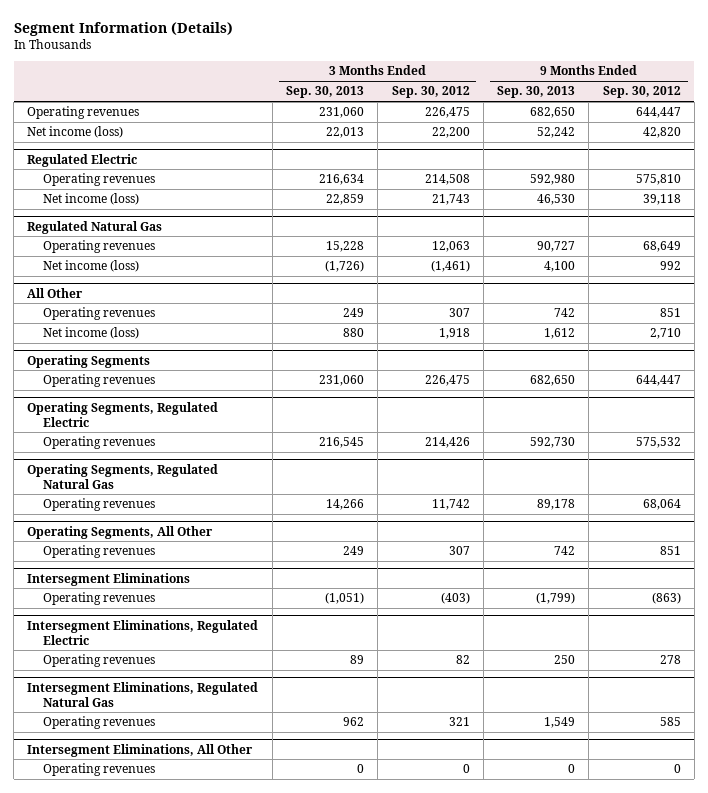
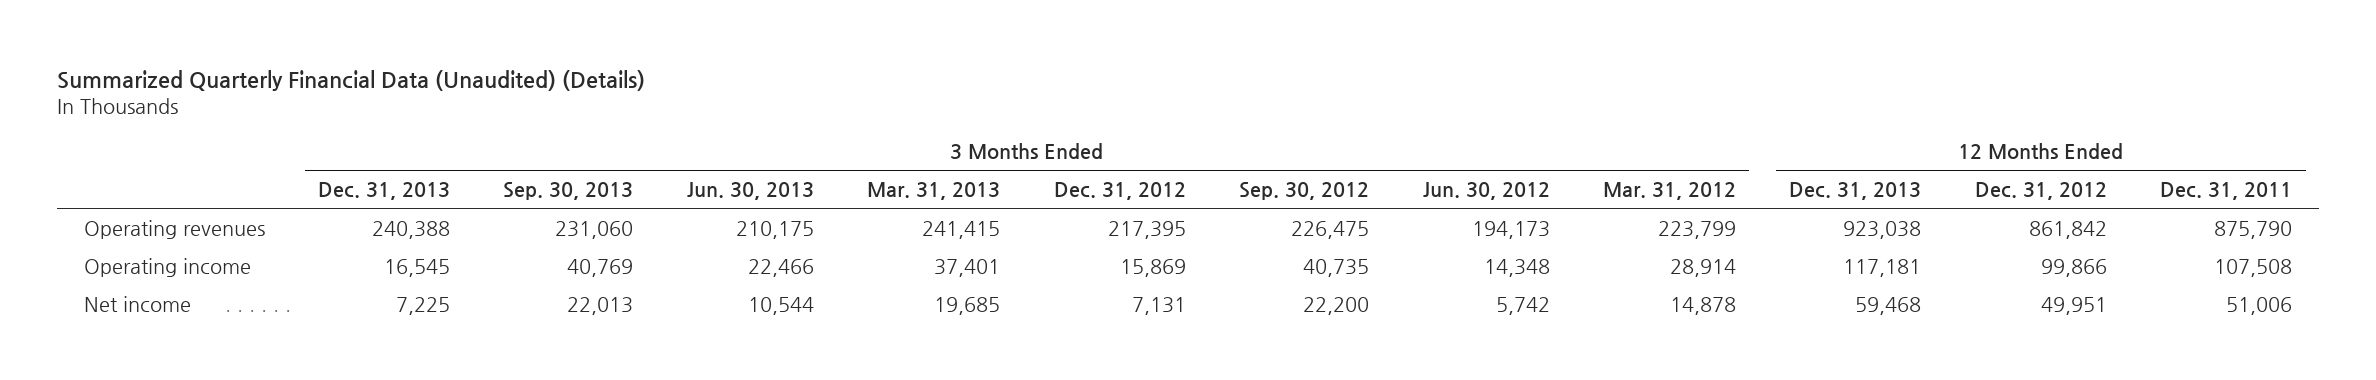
- Segment Information (Details)
+ Summarized Quarterly Financial Data (Unaudited) (Details)
- | 3 Months Ended Sep. 30, 2013 | 3 Months Ended Sep. 30, 2012 | 9 Months Ended Sep. 30, 2013 | 9 Months Ended Sep. 30, 2012
+ | 3 Months Ended Dec. 31, 2013 | 3 Months Ended Sep. 30, 2013 | 3 Months Ended Jun. 30, 2013 | 3 Months Ended Mar. 31, 2013 | 3 Months Ended Dec. 31, 2012 | 3 Months Ended Sep. 30, 2012 | 3 Months Ended Jun. 30, 2012 | 3 Months Ended Mar. 31, 2012 | 12 Months Ended Dec. 31, 2013 | 12 Months Ended Dec. 31, 2012 | 12 Months Ended Dec. 31, 2011
- Net income (loss) | 22,013 | 22,200 | 52,242 | 42,820
- Regulated Electric
- Operating revenues | 216,634 | 214,508 | 592,980 | 575,810
- Net income (loss) | 22,859 | 21,743 | 46,530 | 39,118
- Regulated Natural Gas
- Operating revenues | 15,228 | 12,063 | 90,727 | 68,649
- Net income (loss) | (1,726) | (1,461) | 4,100 | 992
- All Other
- Operating revenues | 249 | 307 | 742 | 851
- Net income (loss) | 880 | 1,918 | 1,612 | 2,710
- Operating Segments
- Operating revenues | 231,060 | 226,475 | 682,650 | 644,447
- Operating Segments, Regulated Electric
- Operating revenues | 216,545 | 214,426 | 592,730 | 575,532
- Operating Segments, Regulated Natural Gas
- Operating revenues | 14,266 | 11,742 | 89,178 | 68,064
- Operating Segments, All Other
- Operating revenues | 249 | 307 | 742 | 851
- Intersegment Eliminations
- Operating revenues | (1,051) | (403) | (1,799) | (863)
- Intersegment Eliminations, Regulated Electric
- Operating revenues | 89 | 82 | 250 | 278
- Intersegment Eliminations, Regulated Natural Gas
- Operating revenues | 962 | 321 | 1,549 | 585
- Intersegment Eliminations, All Other
- Operating revenues | 0 | 0 | 0 | 0
+ Operating income | 16,545 | 40,769 | 22,466 | 37,401 | 15,869 | 40,735 | 14,348 | 28,914 | 117,181 | 99,866 | 107,508
+ Net income | 7,225 | 22,013 | 10,544 | 19,685 | 7,131 | 22,200 | 5,742 | 14,878 | 59,468 | 49,951 | 51,006

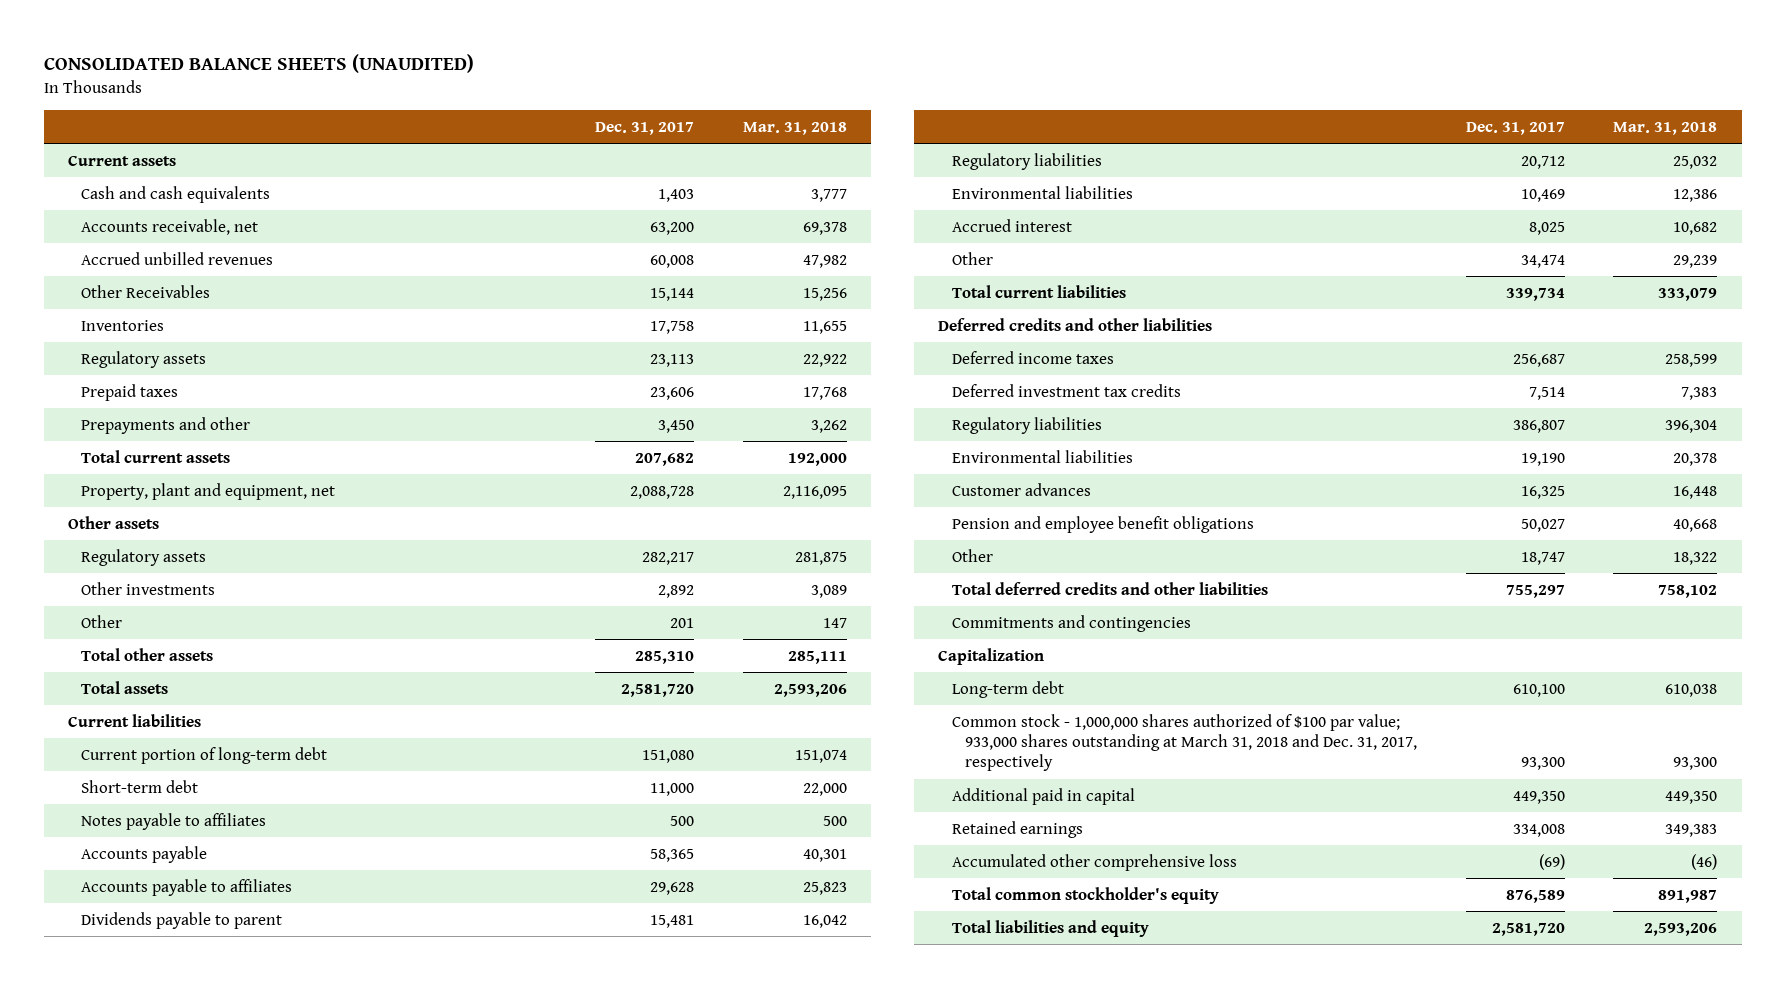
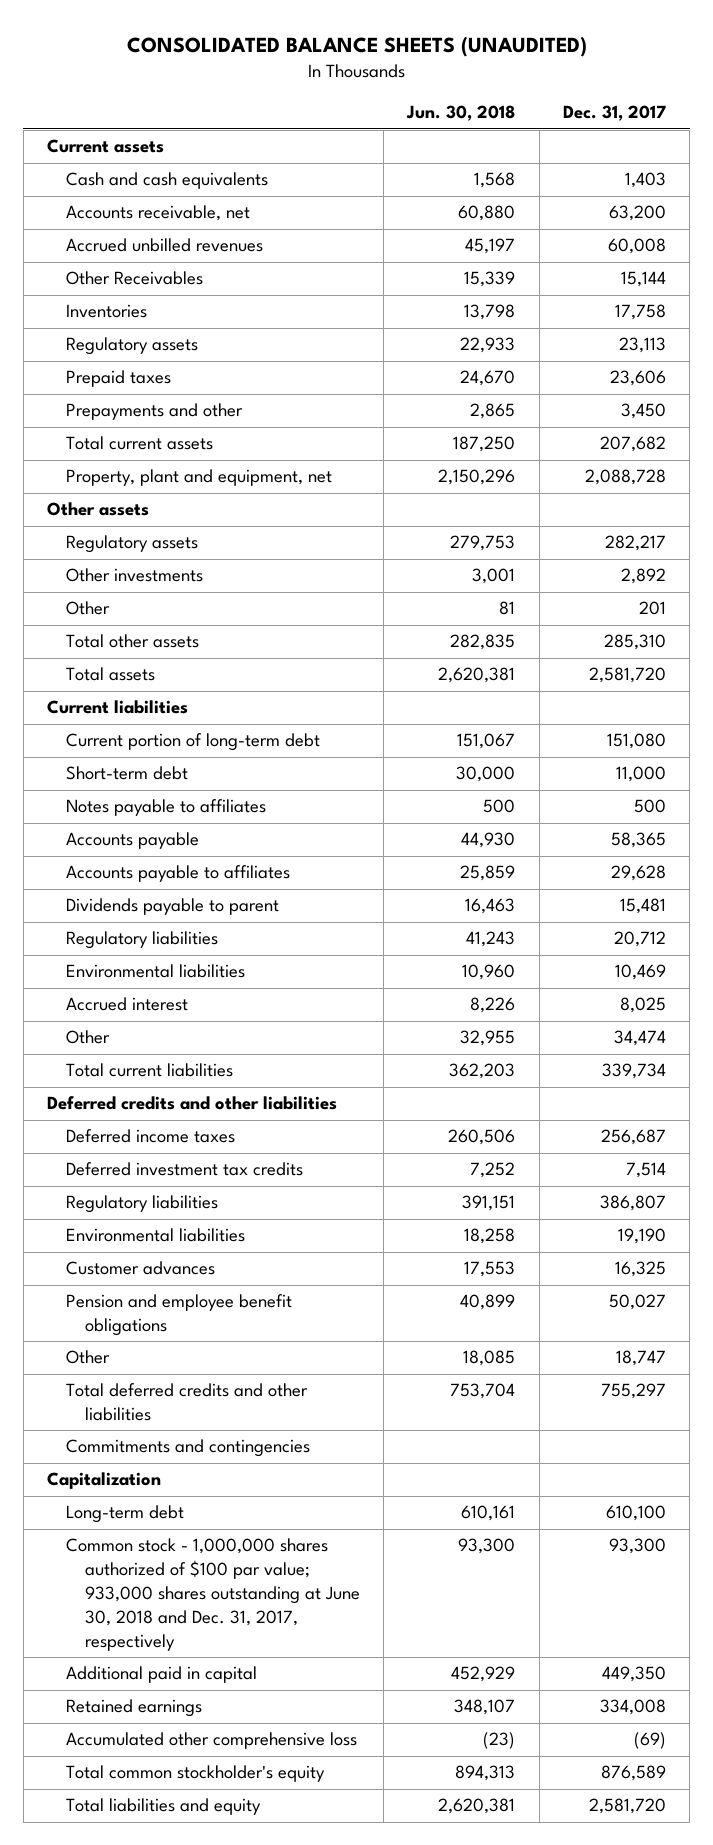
- | Dec. 31, 2017 | Mar. 31, 2018
+ | Jun. 30, 2018 | Dec. 31, 2017
- Common stock - 1,000,000 shares authorized of $100 par value; 933,000 shares outstanding at March 31, 2018 and Dec. 31, 2017, respectively | 93,300 | 93,300
+ Common stock - 1,000,000 shares authorized of $100 par value; 933,000 shares outstanding at June 30, 2018 and Dec. 31, 2017, respectively | 93,300 | 93,300

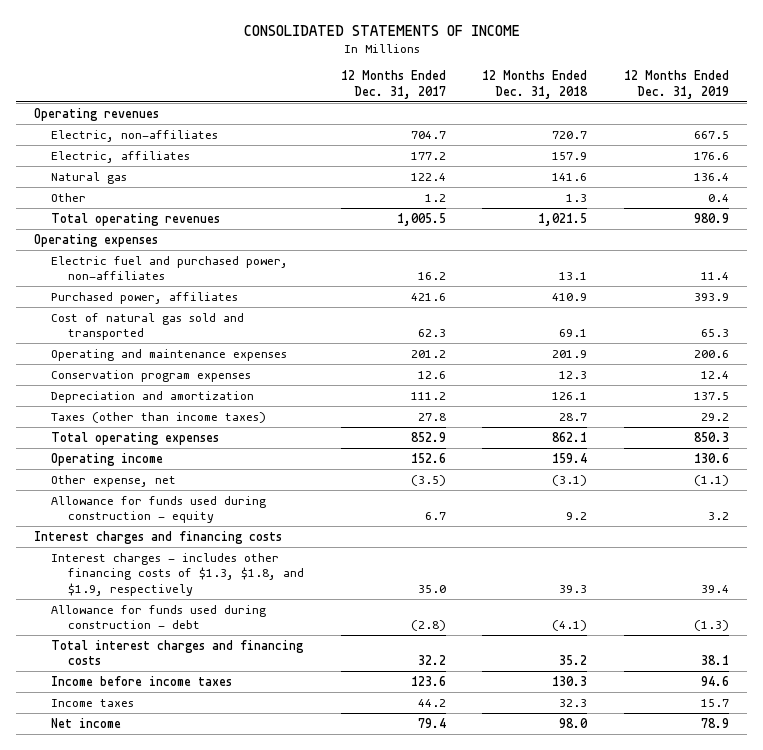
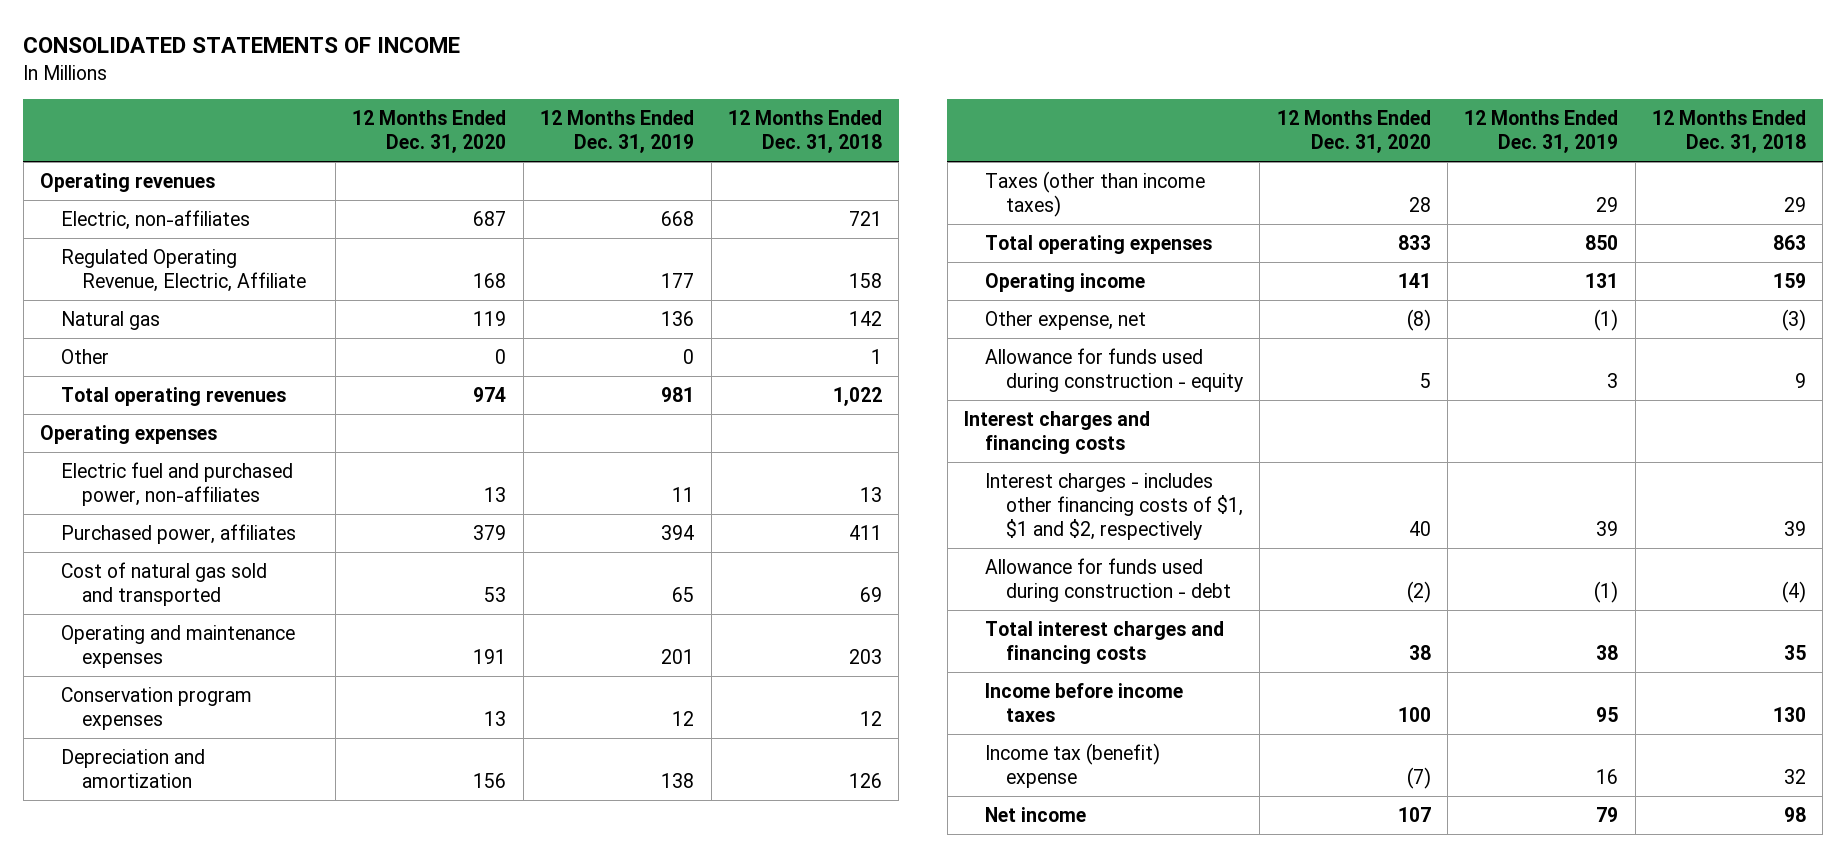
- | 12 Months Ended Dec. 31, 2017 | 12 Months Ended Dec. 31, 2018 | 12 Months Ended Dec. 31, 2019
+ | 12 Months Ended Dec. 31, 2020 | 12 Months Ended Dec. 31, 2019 | 12 Months Ended Dec. 31, 2018
- Electric, non-affiliates | 704.7 | 720.7 | 667.5
- Electric, affiliates | 177.2 | 157.9 | 176.6
- Natural gas | 122.4 | 141.6 | 136.4
- Other | 1.2 | 1.3 | 0.4
- Total operating revenues | 1,005.5 | 1,021.5 | 980.9
+ Electric, non-affiliates | 687 | 668 | 721
+ Regulated Operating Revenue, Electric, Affiliate | 168 | 177 | 158
+ Natural gas | 119 | 136 | 142
+ Other | 0 | 0 | 1
+ Total operating revenues | 974 | 981 | 1,022
- Electric fuel and purchased power, non-affiliates | 16.2 | 13.1 | 11.4
- Purchased power, affiliates | 421.6 | 410.9 | 393.9
- Cost of natural gas sold and transported | 62.3 | 69.1 | 65.3
- Operating and maintenance expenses | 201.2 | 201.9 | 200.6
- Conservation program expenses | 12.6 | 12.3 | 12.4
- Depreciation and amortization | 111.2 | 126.1 | 137.5
- Taxes (other than income taxes) | 27.8 | 28.7 | 29.2
- Total operating expenses | 852.9 | 862.1 | 850.3
- Operating income | 152.6 | 159.4 | 130.6
- Other expense, net | (3.5) | (3.1) | (1.1)
- Allowance for funds used during construction - equity | 6.7 | 9.2 | 3.2
+ Electric fuel and purchased power, non-affiliates | 13 | 11 | 13
+ Purchased power, affiliates | 379 | 394 | 411
+ Cost of natural gas sold and transported | 53 | 65 | 69
+ Operating and maintenance expenses | 191 | 201 | 203
+ Conservation program expenses | 13 | 12 | 12
+ Depreciation and amortization | 156 | 138 | 126
+ Taxes (other than income taxes) | 28 | 29 | 29
+ Total operating expenses | 833 | 850 | 863
+ Operating income | 141 | 131 | 159
+ Other expense, net | (8) | (1) | (3)
+ Allowance for funds used during construction - equity | 5 | 3 | 9
- Interest charges - includes other financing costs of $1.3, $1.8, and $1.9, respectively | 35.0 | 39.3 | 39.4
- Allowance for funds used during construction - debt | (2.8) | (4.1) | (1.3)
- Total interest charges and financing costs | 32.2 | 35.2 | 38.1
- Income before income taxes | 123.6 | 130.3 | 94.6
- Income taxes | 44.2 | 32.3 | 15.7
- Net income | 79.4 | 98.0 | 78.9
+ Interest charges - includes other financing costs of $1, $1 and $2, respectively | 40 | 39 | 39
+ Allowance for funds used during construction - debt | (2) | (1) | (4)
+ Total interest charges and financing costs | 38 | 38 | 35
+ Income before income taxes | 100 | 95 | 130
+ Income tax (benefit) expense | (7) | 16 | 32
+ Net income | 107 | 79 | 98

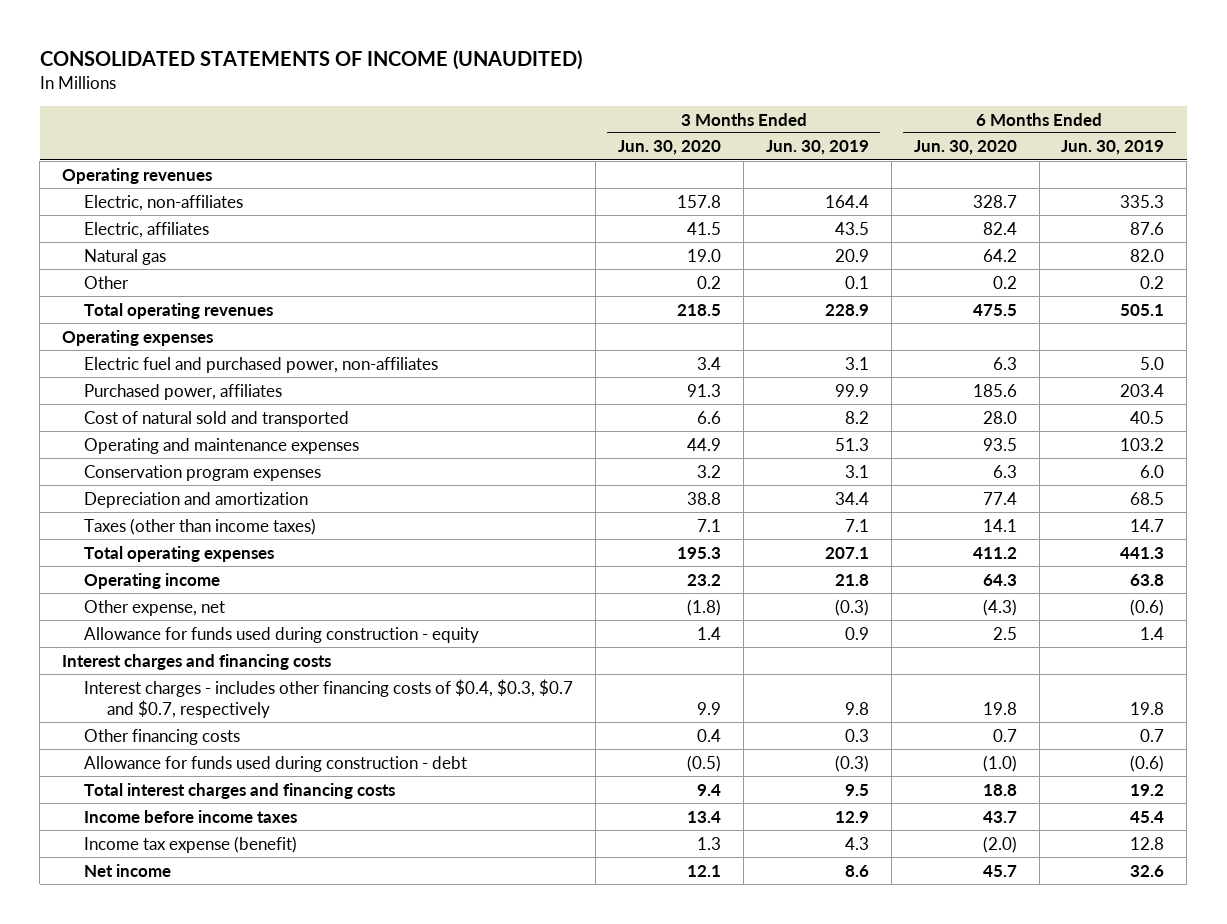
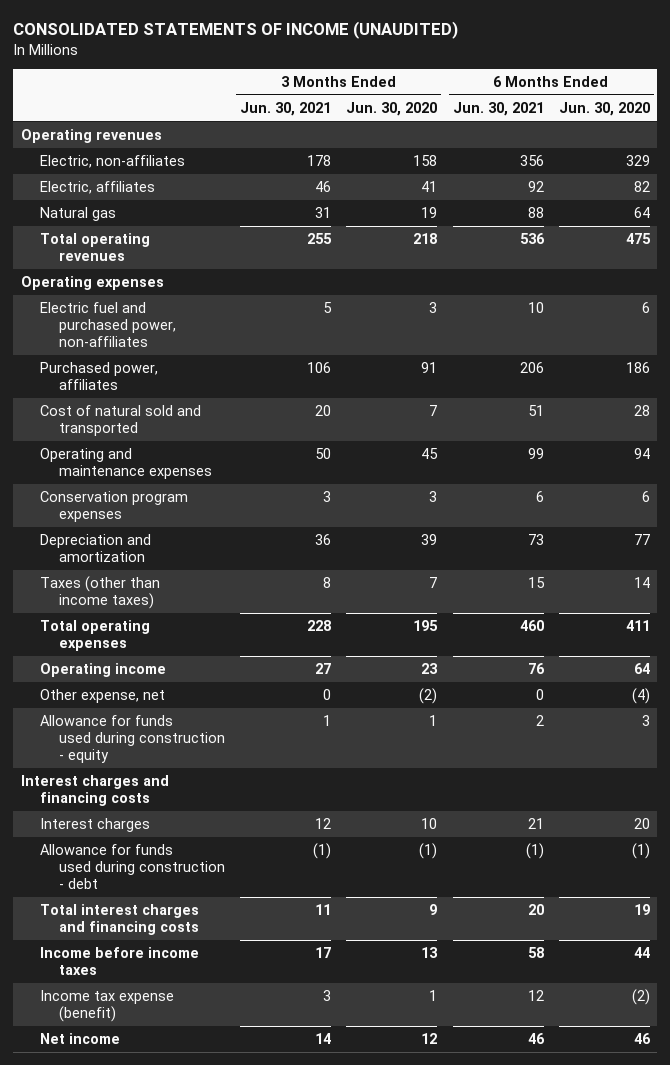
- | 3 Months Ended Jun. 30, 2020 | 3 Months Ended Jun. 30, 2019 | 6 Months Ended Jun. 30, 2020 | 6 Months Ended Jun. 30, 2019
+ | 3 Months Ended Jun. 30, 2021 | 3 Months Ended Jun. 30, 2020 | 6 Months Ended Jun. 30, 2021 | 6 Months Ended Jun. 30, 2020
- Electric, non-affiliates | 157.8 | 164.4 | 328.7 | 335.3
- Electric, affiliates | 41.5 | 43.5 | 82.4 | 87.6
- Natural gas | 19.0 | 20.9 | 64.2 | 82.0
- Other | 0.2 | 0.1 | 0.2 | 0.2
- Total operating revenues | 218.5 | 228.9 | 475.5 | 505.1
+ Electric, non-affiliates | 178 | 158 | 356 | 329
+ Electric, affiliates | 46 | 41 | 92 | 82
+ Natural gas | 31 | 19 | 88 | 64
+ Total operating revenues | 255 | 218 | 536 | 475
- Electric fuel and purchased power, non-affiliates | 3.4 | 3.1 | 6.3 | 5.0
- Purchased power, affiliates | 91.3 | 99.9 | 185.6 | 203.4
- Cost of natural sold and transported | 6.6 | 8.2 | 28.0 | 40.5
- Operating and maintenance expenses | 44.9 | 51.3 | 93.5 | 103.2
- Conservation program expenses | 3.2 | 3.1 | 6.3 | 6.0
- Depreciation and amortization | 38.8 | 34.4 | 77.4 | 68.5
- Taxes (other than income taxes) | 7.1 | 7.1 | 14.1 | 14.7
- Total operating expenses | 195.3 | 207.1 | 411.2 | 441.3
- Operating income | 23.2 | 21.8 | 64.3 | 63.8
- Other expense, net | (1.8) | (0.3) | (4.3) | (0.6)
- Allowance for funds used during construction - equity | 1.4 | 0.9 | 2.5 | 1.4
+ Electric fuel and purchased power, non-affiliates | 5 | 3 | 10 | 6
+ Purchased power, affiliates | 106 | 91 | 206 | 186
+ Cost of natural sold and transported | 20 | 7 | 51 | 28
+ Operating and maintenance expenses | 50 | 45 | 99 | 94
+ Conservation program expenses | 3 | 3 | 6 | 6
+ Depreciation and amortization | 36 | 39 | 73 | 77
+ Taxes (other than income taxes) | 8 | 7 | 15 | 14
+ Total operating expenses | 228 | 195 | 460 | 411
+ Operating income | 27 | 23 | 76 | 64
+ Other expense, net | 0 | (2) | 0 | (4)
+ Allowance for funds used during construction - equity | 1 | 1 | 2 | 3
- Interest charges - includes other financing costs of $0.4, $0.3, $0.7 and $0.7, respectively | 9.9 | 9.8 | 19.8 | 19.8
- Other financing costs | 0.4 | 0.3 | 0.7 | 0.7
- Allowance for funds used during construction - debt | (0.5) | (0.3) | (1.0) | (0.6)
- Total interest charges and financing costs | 9.4 | 9.5 | 18.8 | 19.2
- Income before income taxes | 13.4 | 12.9 | 43.7 | 45.4
- Income tax expense (benefit) | 1.3 | 4.3 | (2.0) | 12.8
- Net income | 12.1 | 8.6 | 45.7 | 32.6
+ Interest charges | 12 | 10 | 21 | 20
+ Allowance for funds used during construction - debt | (1) | (1) | (1) | (1)
+ Total interest charges and financing costs | 11 | 9 | 20 | 19
+ Income before income taxes | 17 | 13 | 58 | 44
+ Income tax expense (benefit) | 3 | 1 | 12 | (2)
+ Net income | 14 | 12 | 46 | 46

